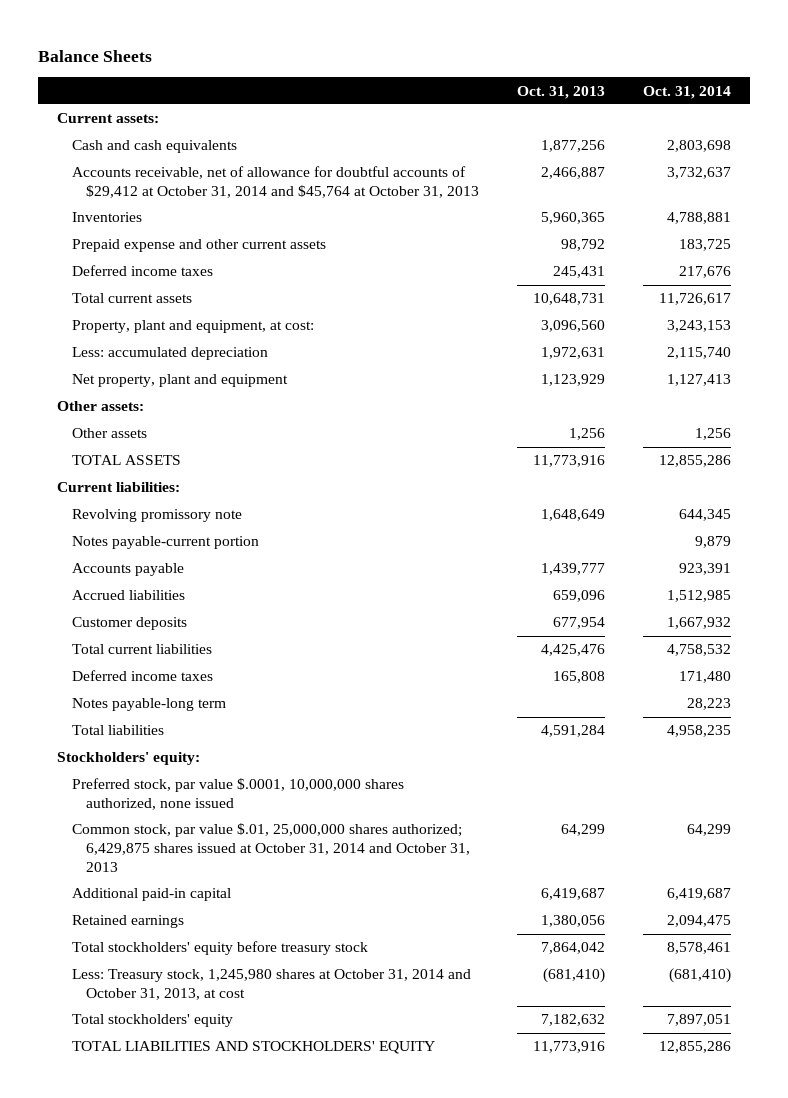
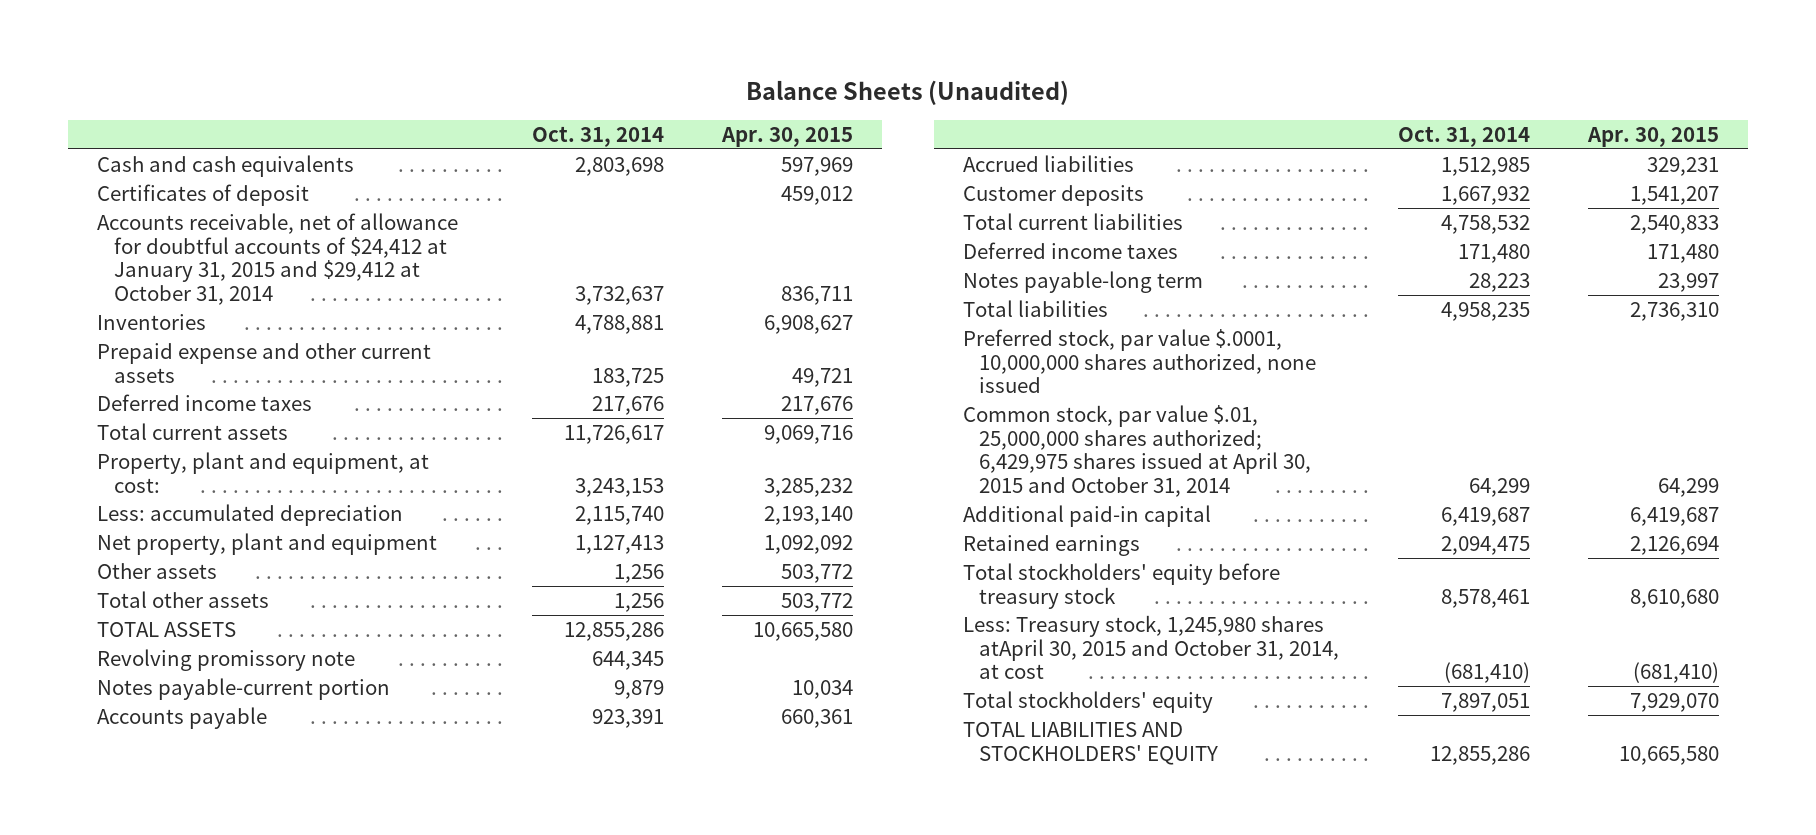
- Balance Sheets
+ Balance Sheets (Unaudited)
- | Oct. 31, 2013 | Oct. 31, 2014
+ | Oct. 31, 2014 | Apr. 30, 2015
- Current assets:
- Accounts receivable, net of allowance for doubtful accounts of $29,412 at October 31, 2014 and $45,764 at October 31, 2013 | 2,466,887 | 3,732,637
+ Certificates of deposit | | 459,012
+ Accounts receivable, net of allowance for doubtful accounts of $24,412 at January 31, 2015 and $29,412 at October 31, 2014 | 3,732,637 | 836,711
- Other assets:
+ Total other assets | 1,256 | 503,772
- Current liabilities:
- Stockholders' equity:
- Common stock, par value $.01, 25,000,000 shares authorized; 6,429,875 shares issued at October 31, 2014 and October 31, 2013 | 64,299 | 64,299
+ Common stock, par value $.01, 25,000,000 shares authorized; 6,429,975 shares issued at April 30, 2015 and October 31, 2014 | 64,299 | 64,299
- Less: Treasury stock, 1,245,980 shares at October 31, 2014 and October 31, 2013, at cost | (681,410) | (681,410)
+ Less: Treasury stock, 1,245,980 shares atApril 30, 2015 and October 31, 2014, at cost | (681,410) | (681,410)

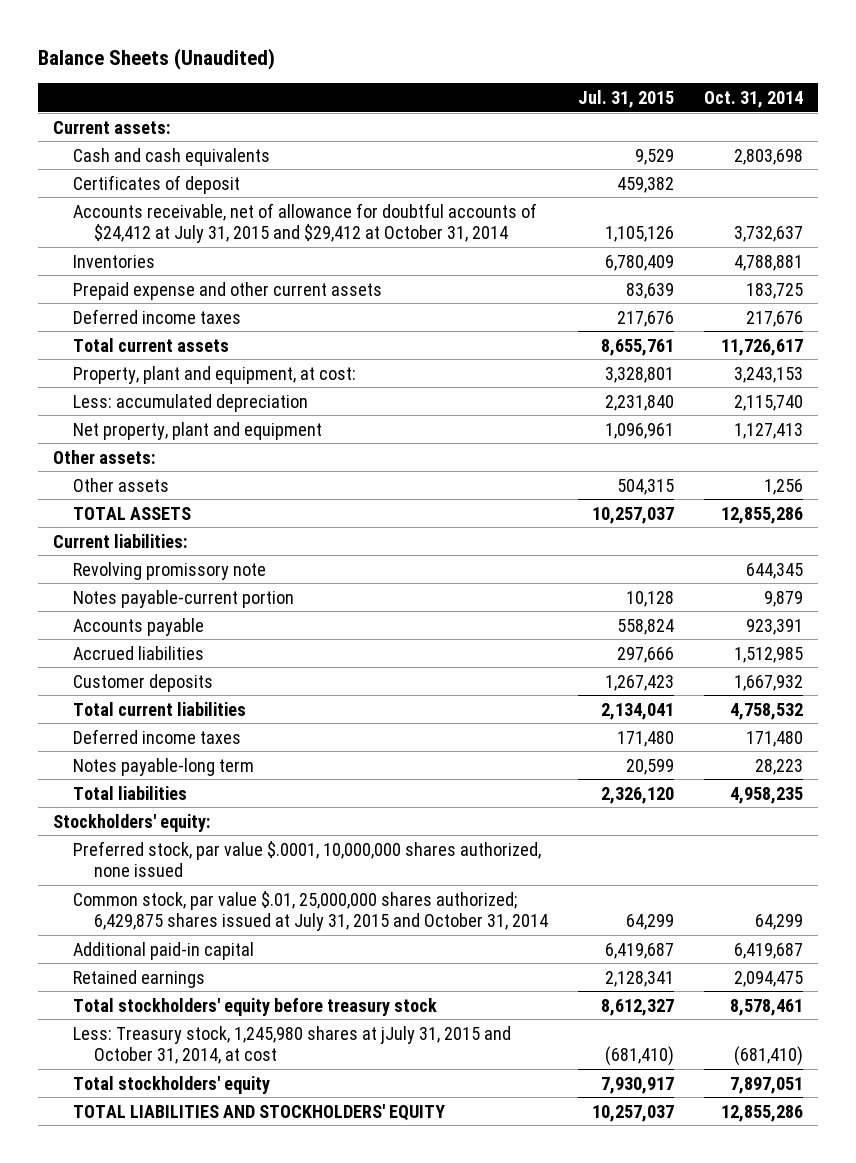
- | Oct. 31, 2014 | Apr. 30, 2015
+ | Jul. 31, 2015 | Oct. 31, 2014
+ Current assets:
- Accounts receivable, net of allowance for doubtful accounts of $24,412 at January 31, 2015 and $29,412 at October 31, 2014 | 3,732,637 | 836,711
+ Accounts receivable, net of allowance for doubtful accounts of $24,412 at July 31, 2015 and $29,412 at October 31, 2014 | 1,105,126 | 3,732,637
+ Other assets:
- Total other assets | 1,256 | 503,772
+ Current liabilities:
+ Stockholders' equity:
- Common stock, par value $.01, 25,000,000 shares authorized; 6,429,975 shares issued at April 30, 2015 and October 31, 2014 | 64,299 | 64,299
+ Common stock, par value $.01, 25,000,000 shares authorized; 6,429,875 shares issued at July 31, 2015 and October 31, 2014 | 64,299 | 64,299
- Less: Treasury stock, 1,245,980 shares atApril 30, 2015 and October 31, 2014, at cost | (681,410) | (681,410)
+ Less: Treasury stock, 1,245,980 shares at jJuly 31, 2015 and October 31, 2014, at cost | (681,410) | (681,410)

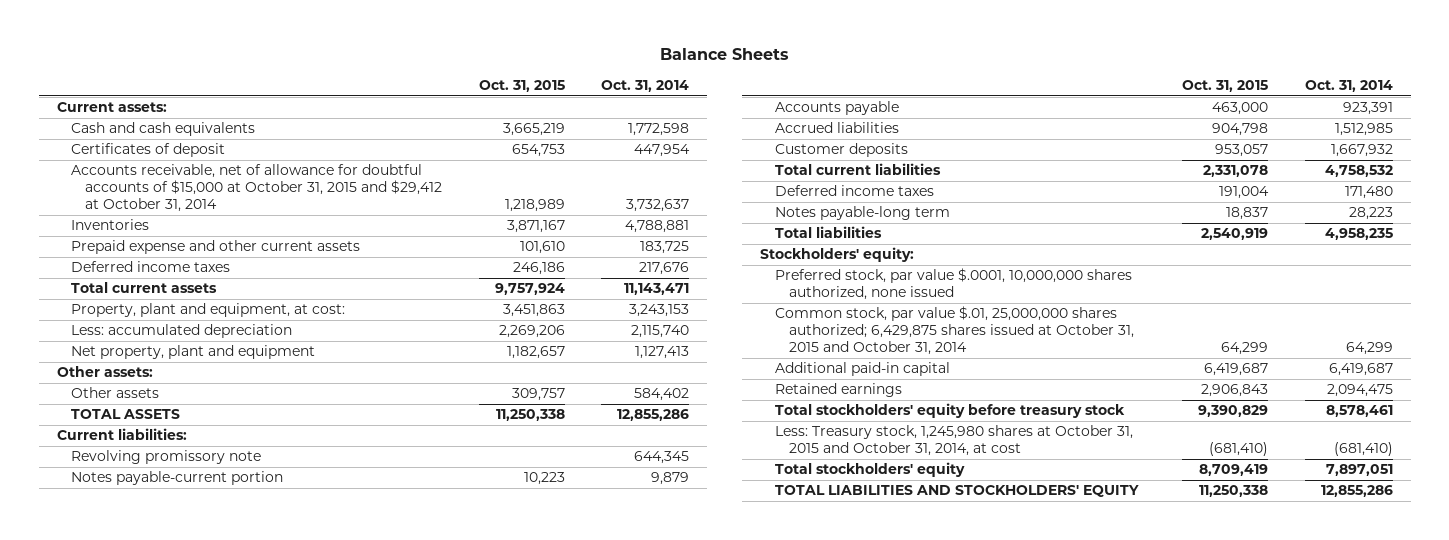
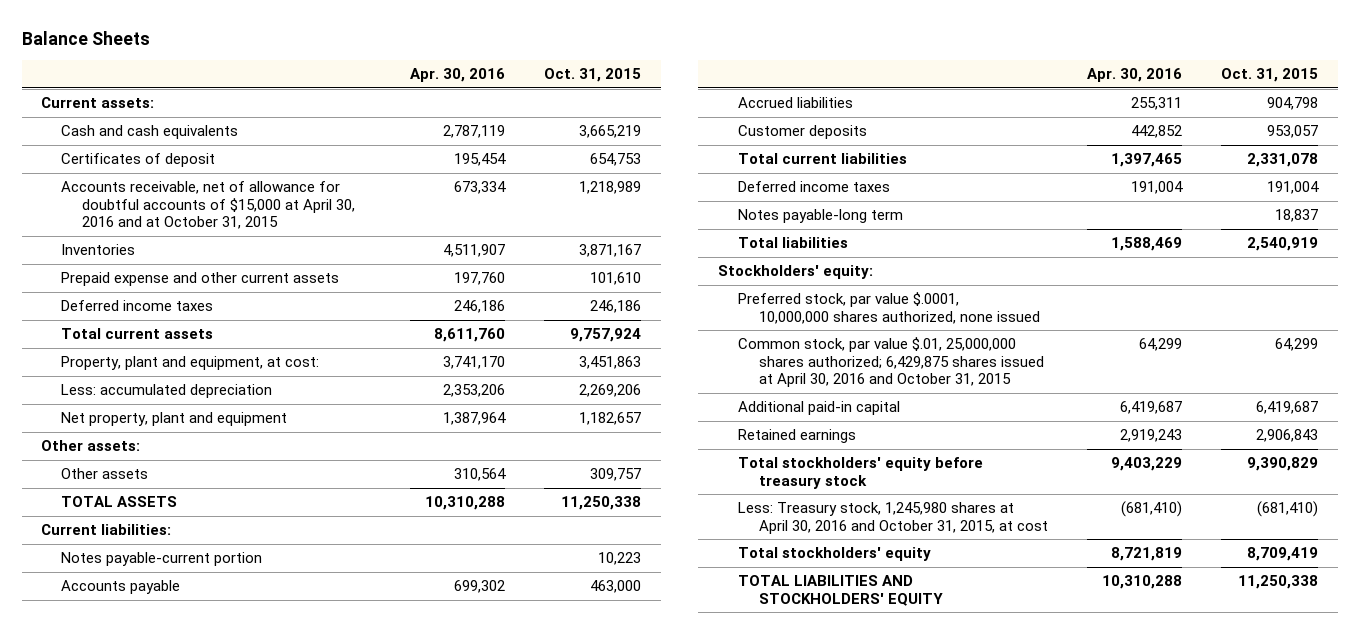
- | Oct. 31, 2015 | Oct. 31, 2014
+ | Apr. 30, 2016 | Oct. 31, 2015
- Accounts receivable, net of allowance for doubtful accounts of $15,000 at October 31, 2015 and $29,412 at October 31, 2014 | 1,218,989 | 3,732,637
+ Accounts receivable, net of allowance for doubtful accounts of $15,000 at April 30, 2016 and at October 31, 2015 | 673,334 | 1,218,989
- Revolving promissory note | | 644,345
- Common stock, par value $.01, 25,000,000 shares authorized; 6,429,875 shares issued at October 31, 2015 and October 31, 2014 | 64,299 | 64,299
+ Common stock, par value $.01, 25,000,000 shares authorized; 6,429,875 shares issued at April 30, 2016 and October 31, 2015 | 64,299 | 64,299
- Less: Treasury stock, 1,245,980 shares at October 31, 2015 and October 31, 2014, at cost | (681,410) | (681,410)
+ Less: Treasury stock, 1,245,980 shares at April 30, 2016 and October 31, 2015, at cost | (681,410) | (681,410)

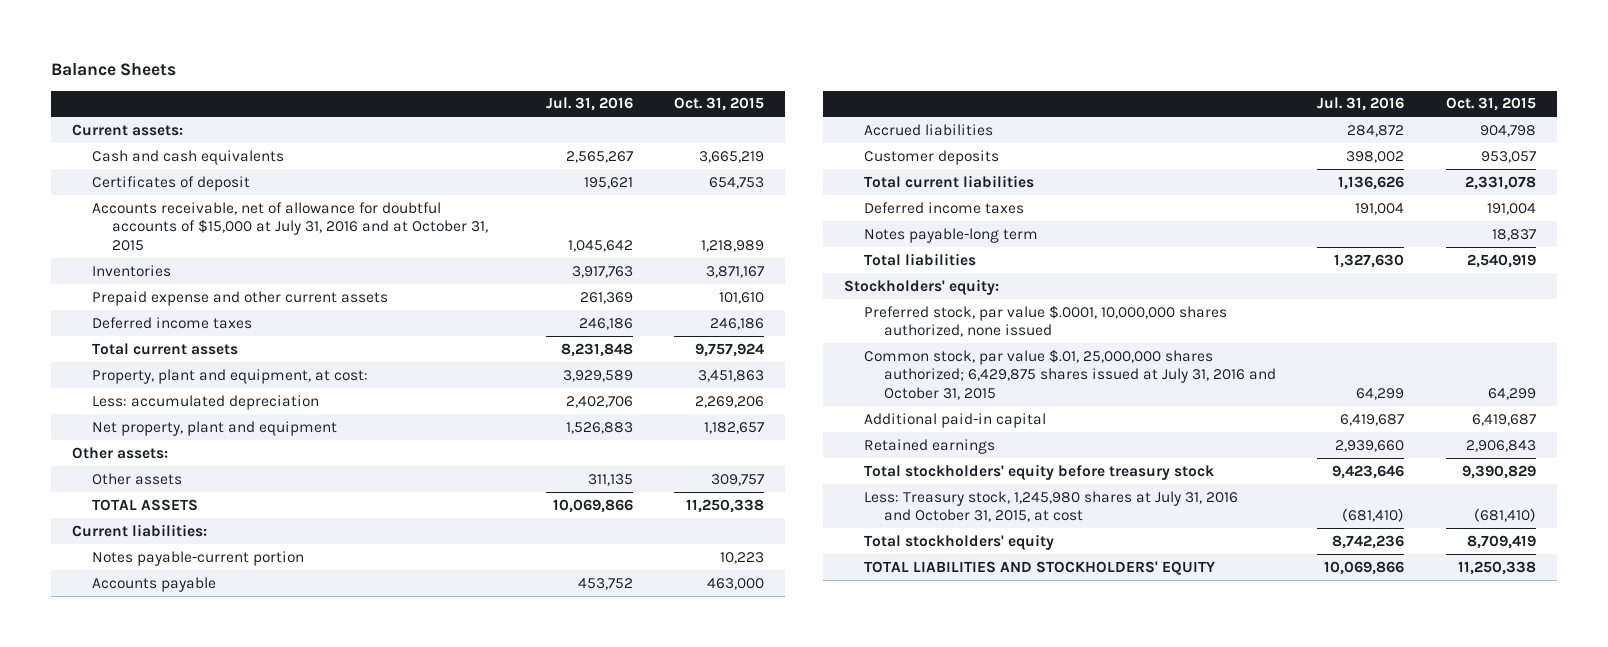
- | Apr. 30, 2016 | Oct. 31, 2015
+ | Jul. 31, 2016 | Oct. 31, 2015
- Accounts receivable, net of allowance for doubtful accounts of $15,000 at April 30, 2016 and at October 31, 2015 | 673,334 | 1,218,989
+ Accounts receivable, net of allowance for doubtful accounts of $15,000 at July 31, 2016 and at October 31, 2015 | 1,045,642 | 1,218,989
- Common stock, par value $.01, 25,000,000 shares authorized; 6,429,875 shares issued at April 30, 2016 and October 31, 2015 | 64,299 | 64,299
+ Common stock, par value $.01, 25,000,000 shares authorized; 6,429,875 shares issued at July 31, 2016 and October 31, 2015 | 64,299 | 64,299
- Less: Treasury stock, 1,245,980 shares at April 30, 2016 and October 31, 2015, at cost | (681,410) | (681,410)
+ Less: Treasury stock, 1,245,980 shares at July 31, 2016 and October 31, 2015, at cost | (681,410) | (681,410)

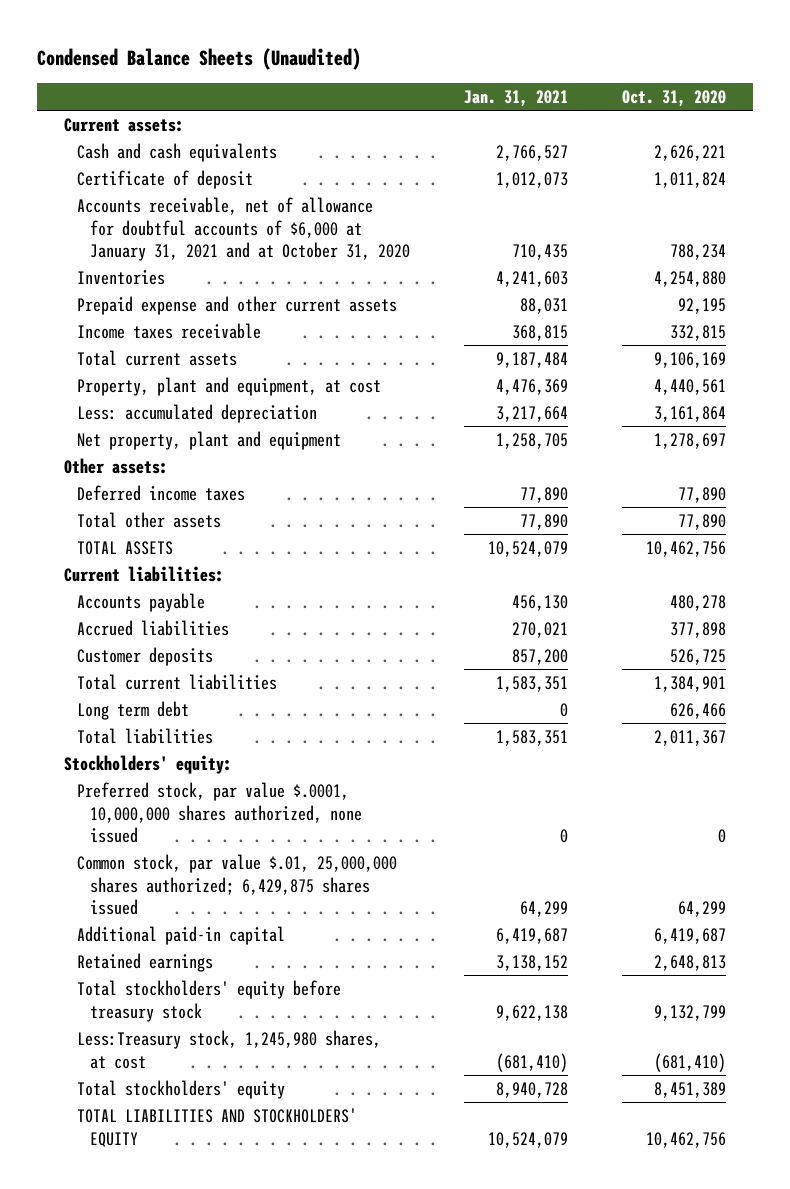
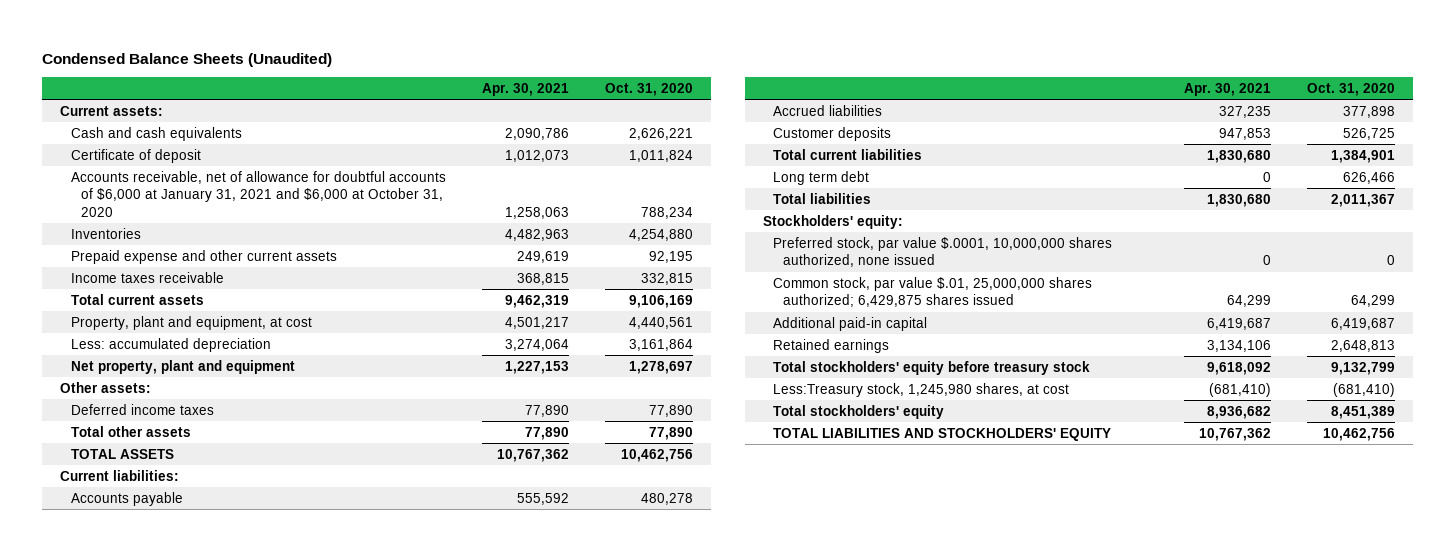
- | Jan. 31, 2021 | Oct. 31, 2020
+ | Apr. 30, 2021 | Oct. 31, 2020
- Accounts receivable, net of allowance for doubtful accounts of $6,000 at January 31, 2021 and at October 31, 2020 | 710,435 | 788,234
+ Accounts receivable, net of allowance for doubtful accounts of $6,000 at January 31, 2021 and $6,000 at October 31, 2020 | 1,258,063 | 788,234

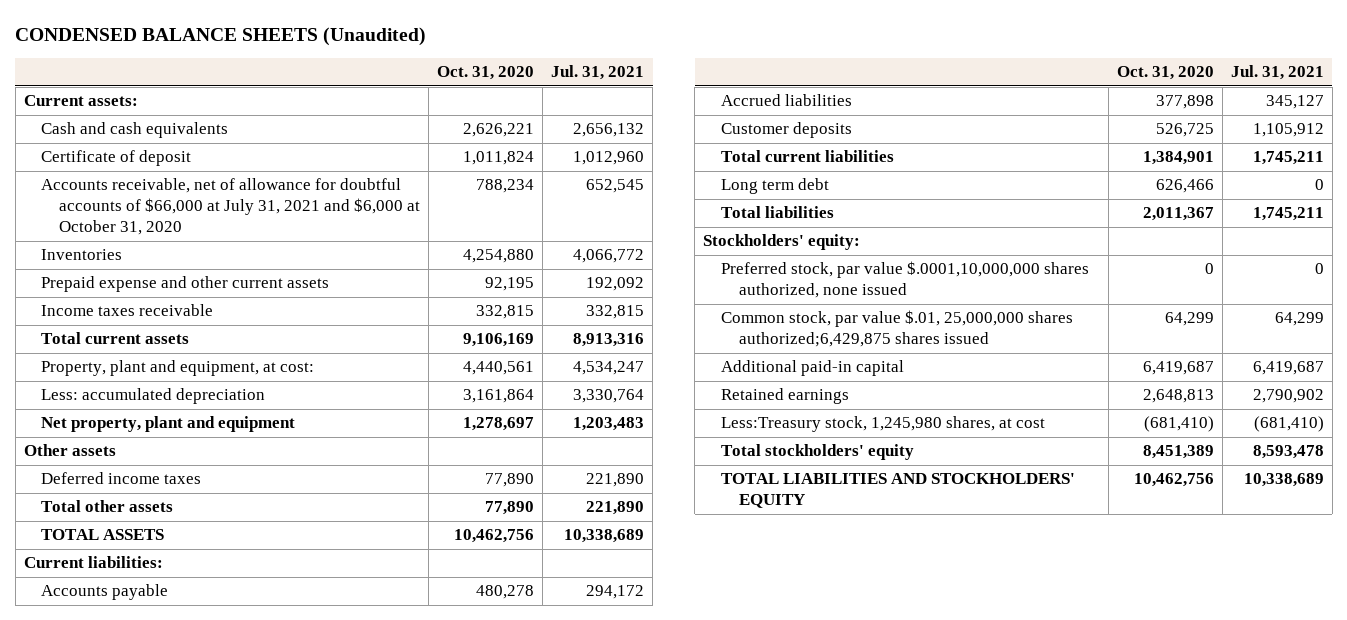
- Condensed Balance Sheets (Unaudited)
+ CONDENSED BALANCE SHEETS (Unaudited)
- | Apr. 30, 2021 | Oct. 31, 2020
+ | Oct. 31, 2020 | Jul. 31, 2021
- Accounts receivable, net of allowance for doubtful accounts of $6,000 at January 31, 2021 and $6,000 at October 31, 2020 | 1,258,063 | 788,234
+ Accounts receivable, net of allowance for doubtful accounts of $66,000 at July 31, 2021 and $6,000 at October 31, 2020 | 788,234 | 652,545
- Property, plant and equipment, at cost | 4,501,217 | 4,440,561
+ Property, plant and equipment, at cost: | 4,440,561 | 4,534,247
- Other assets:
+ Other assets
- Preferred stock, par value $.0001, 10,000,000 shares authorized, none issued | 0 | 0
- Common stock, par value $.01, 25,000,000 shares authorized; 6,429,875 shares issued | 64,299 | 64,299
+ Preferred stock, par value $.0001,10,000,000 shares authorized, none issued | 0 | 0
+ Common stock, par value $.01, 25,000,000 shares authorized;6,429,875 shares issued | 64,299 | 64,299
- Total stockholders' equity before treasury stock | 9,618,092 | 9,132,799

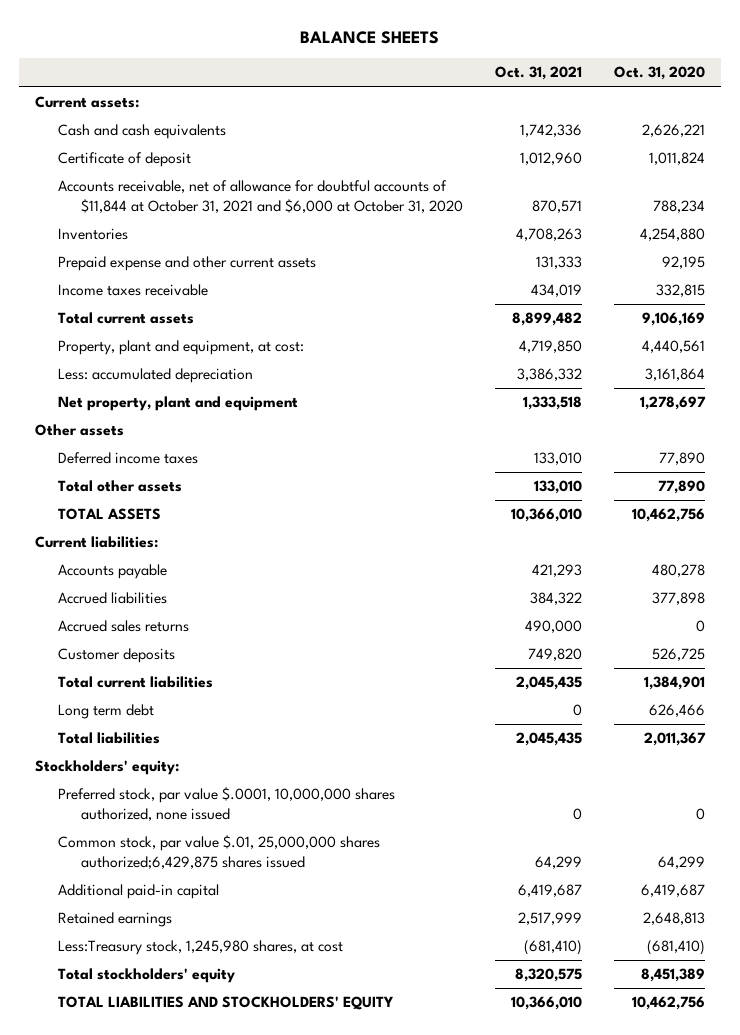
- CONDENSED BALANCE SHEETS (Unaudited)
+ BALANCE SHEETS
- | Oct. 31, 2020 | Jul. 31, 2021
+ | Oct. 31, 2021 | Oct. 31, 2020
- Accounts receivable, net of allowance for doubtful accounts of $66,000 at July 31, 2021 and $6,000 at October 31, 2020 | 788,234 | 652,545
+ Accounts receivable, net of allowance for doubtful accounts of $11,844 at October 31, 2021 and $6,000 at October 31, 2020 | 870,571 | 788,234
+ Accrued sales returns | 490,000 | 0
- Preferred stock, par value $.0001,10,000,000 shares authorized, none issued | 0 | 0
+ Preferred stock, par value $.0001, 10,000,000 shares authorized, none issued | 0 | 0

